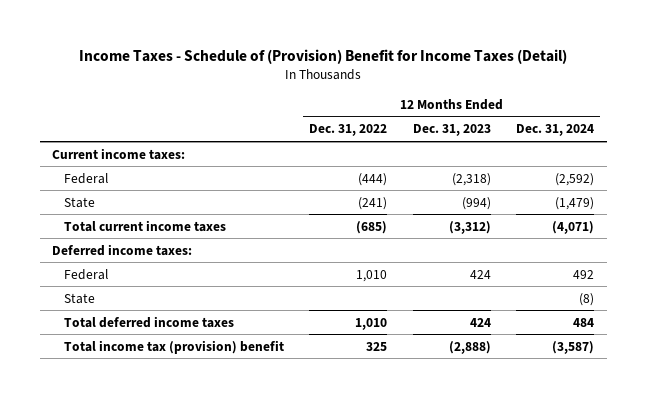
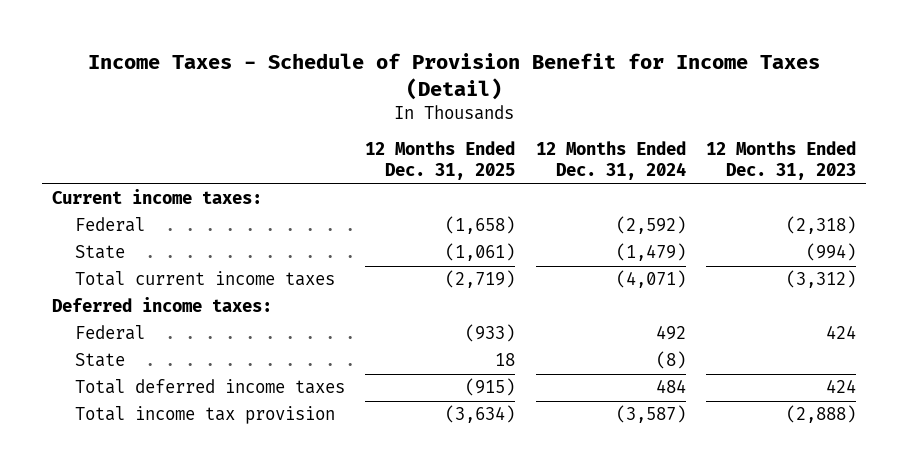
- Income Taxes - Schedule of (Provision) Benefit for Income Taxes (Detail)
+ Income Taxes - Schedule of Provision Benefit for Income Taxes (Detail)
- | 12 Months Ended Dec. 31, 2022 | 12 Months Ended Dec. 31, 2023 | 12 Months Ended Dec. 31, 2024
+ | 12 Months Ended Dec. 31, 2025 | 12 Months Ended Dec. 31, 2024 | 12 Months Ended Dec. 31, 2023
- Total income tax (provision) benefit | 325 | (2,888) | (3,587)
+ Total income tax provision | (3,634) | (3,587) | (2,888)

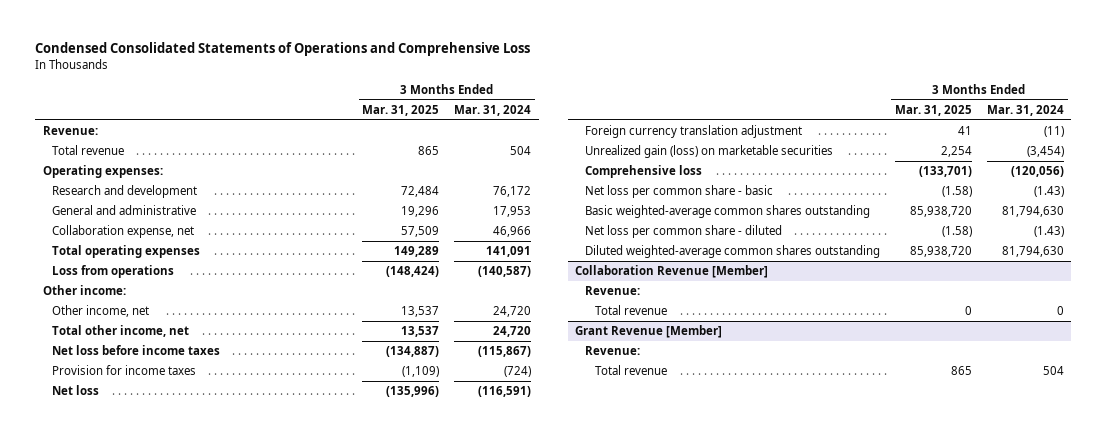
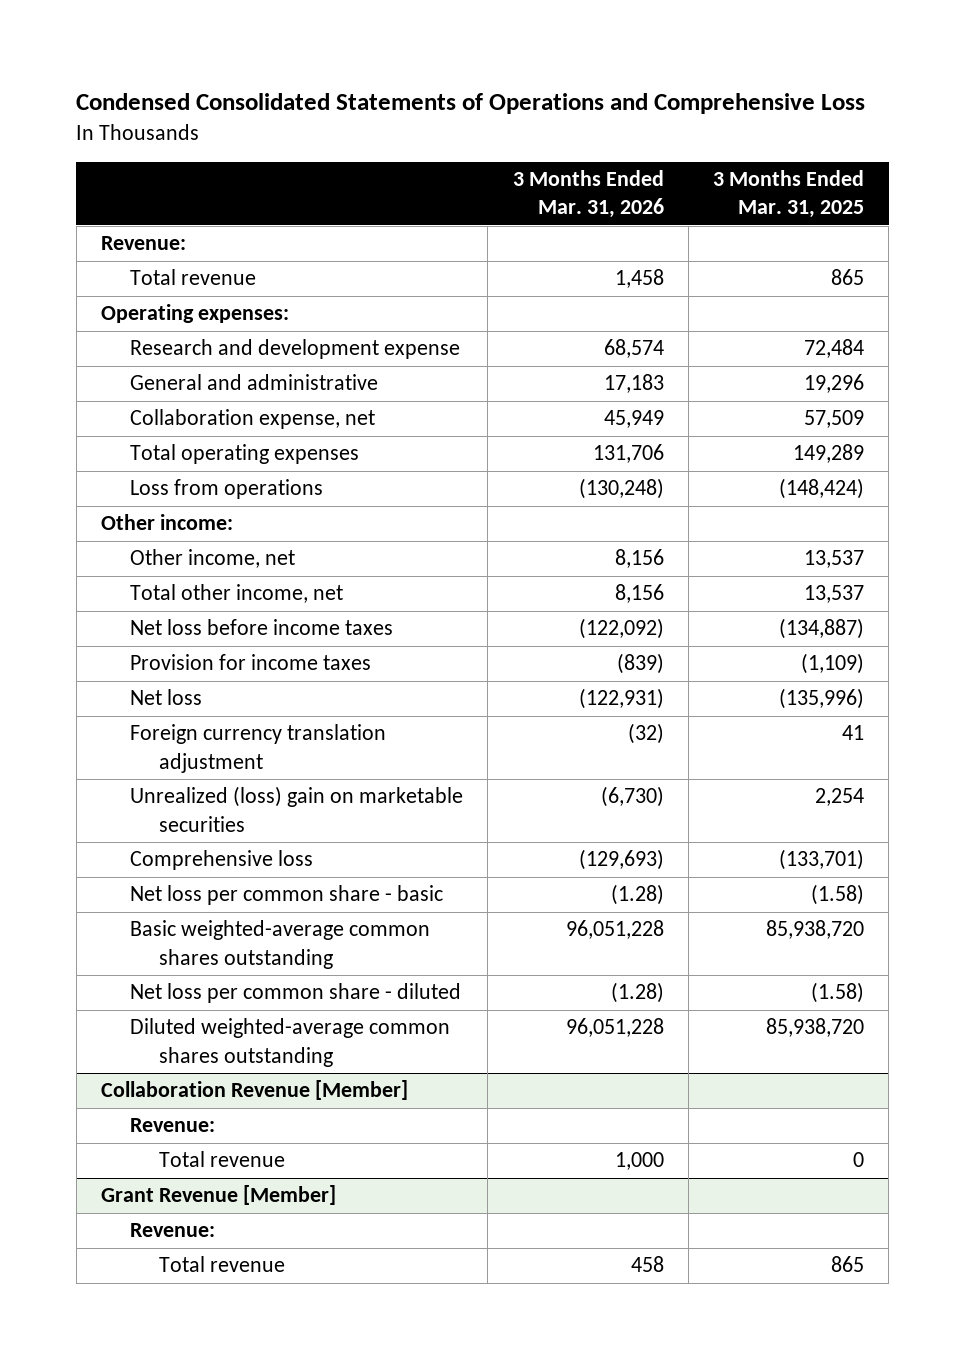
- | 3 Months Ended Mar. 31, 2025 | 3 Months Ended Mar. 31, 2024
+ | 3 Months Ended Mar. 31, 2026 | 3 Months Ended Mar. 31, 2025
- Research and development | 72,484 | 76,172
+ Research and development expense | 68,574 | 72,484
- Unrealized gain (loss) on marketable securities | 2,254 | (3,454)
+ Unrealized (loss) gain on marketable securities | (6,730) | 2,254

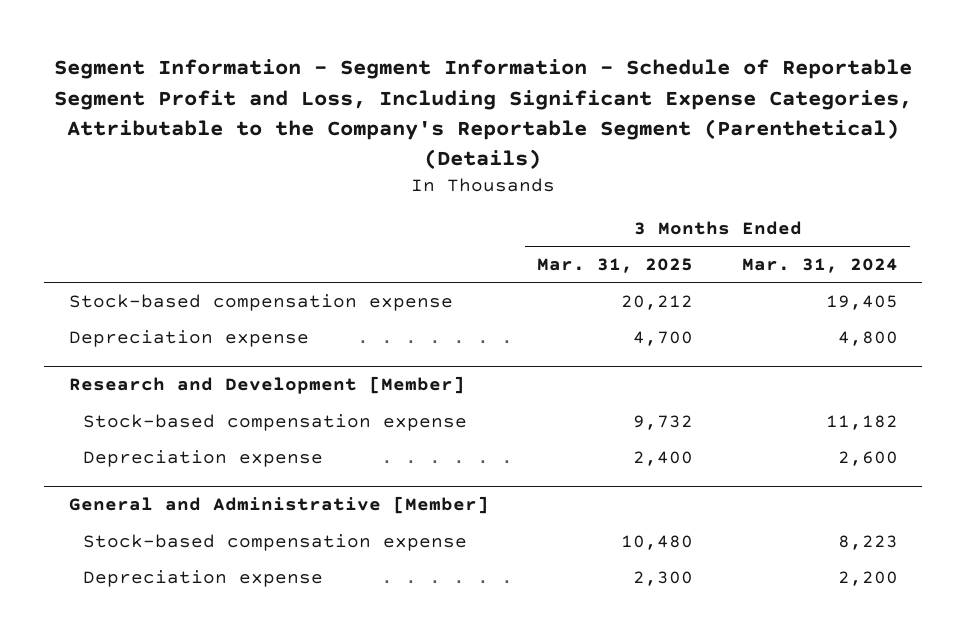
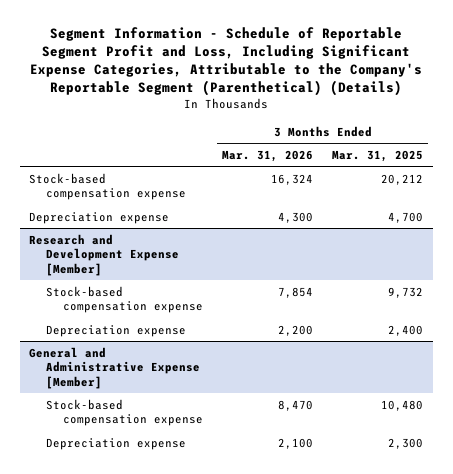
- Segment Information - Segment Information - Schedule of Reportable Segment Profit and Loss, Including Significant Expense Categories, Attributable to the Company's Reportable Segment (Parenthetical) (Details)
+ Segment Information - Schedule of Reportable Segment Profit and Loss, Including Significant Expense Categories, Attributable to the Company's Reportable Segment (Parenthetical) (Details)
- | 3 Months Ended Mar. 31, 2025 | 3 Months Ended Mar. 31, 2024
+ | 3 Months Ended Mar. 31, 2026 | 3 Months Ended Mar. 31, 2025
- Research and Development [Member]
+ Research and Development Expense [Member]
- General and Administrative [Member]
+ General and Administrative Expense [Member]

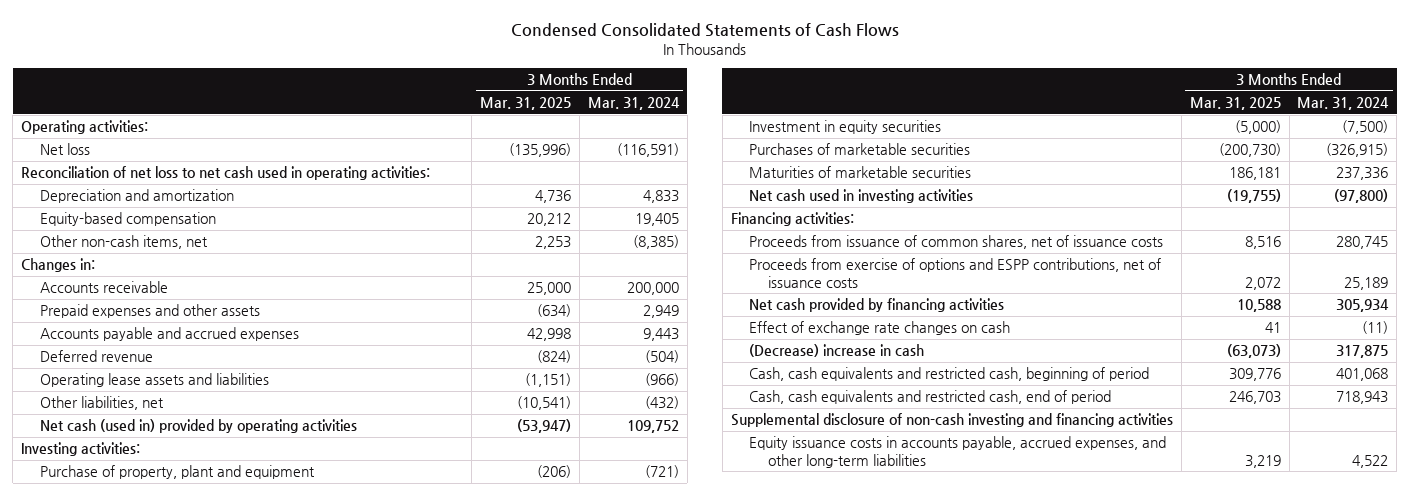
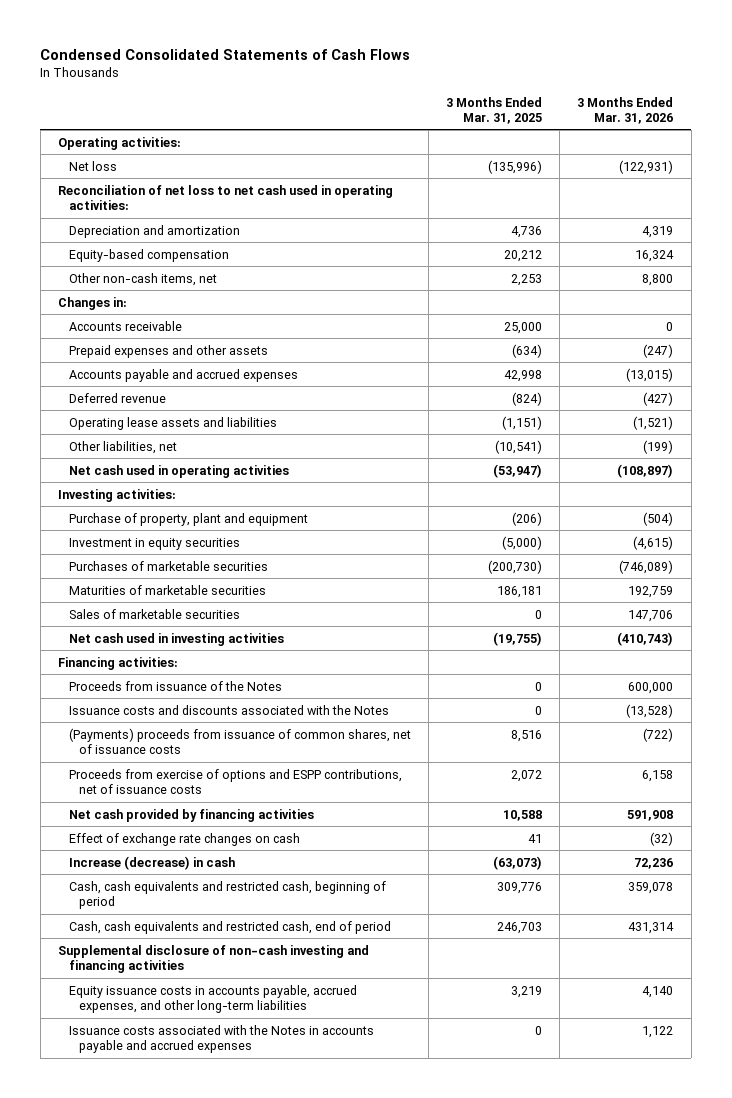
- | 3 Months Ended Mar. 31, 2025 | 3 Months Ended Mar. 31, 2024
+ | 3 Months Ended Mar. 31, 2025 | 3 Months Ended Mar. 31, 2026
- Net cash (used in) provided by operating activities | (53,947) | 109,752
+ Net cash used in operating activities | (53,947) | (108,897)
+ Sales of marketable securities | 0 | 147,706
- Proceeds from issuance of common shares, net of issuance costs | 8,516 | 280,745
+ Proceeds from issuance of the Notes | 0 | 600,000
+ Issuance costs and discounts associated with the Notes | 0 | (13,528)
+ (Payments) proceeds from issuance of common shares, net of issuance costs | 8,516 | (722)
- (Decrease) increase in cash | (63,073) | 317,875
+ Increase (decrease) in cash | (63,073) | 72,236
+ Issuance costs associated with the Notes in accounts payable and accrued expenses | 0 | 1,122

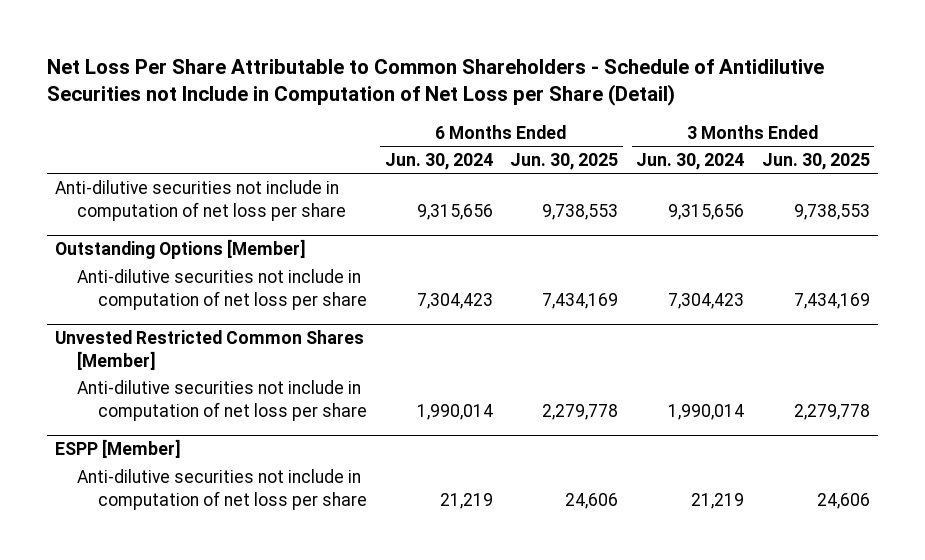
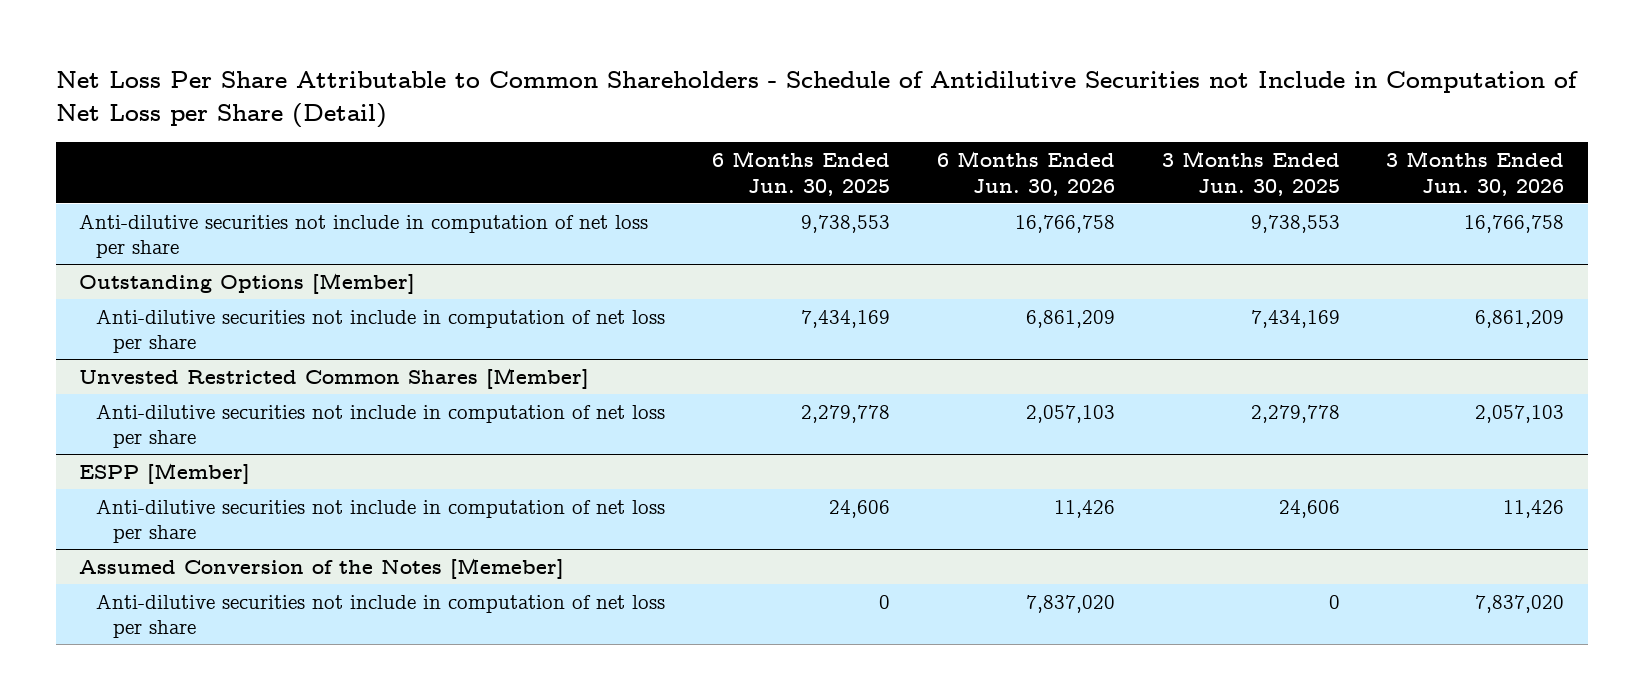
- | 6 Months Ended Jun. 30, 2024 | 6 Months Ended Jun. 30, 2025 | 3 Months Ended Jun. 30, 2024 | 3 Months Ended Jun. 30, 2025
+ | 6 Months Ended Jun. 30, 2025 | 6 Months Ended Jun. 30, 2026 | 3 Months Ended Jun. 30, 2025 | 3 Months Ended Jun. 30, 2026
+ Assumed Conversion of the Notes [Memeber]
+ Anti-dilutive securities not include in computation of net loss per share | 0 | 7,837,020 | 0 | 7,837,020

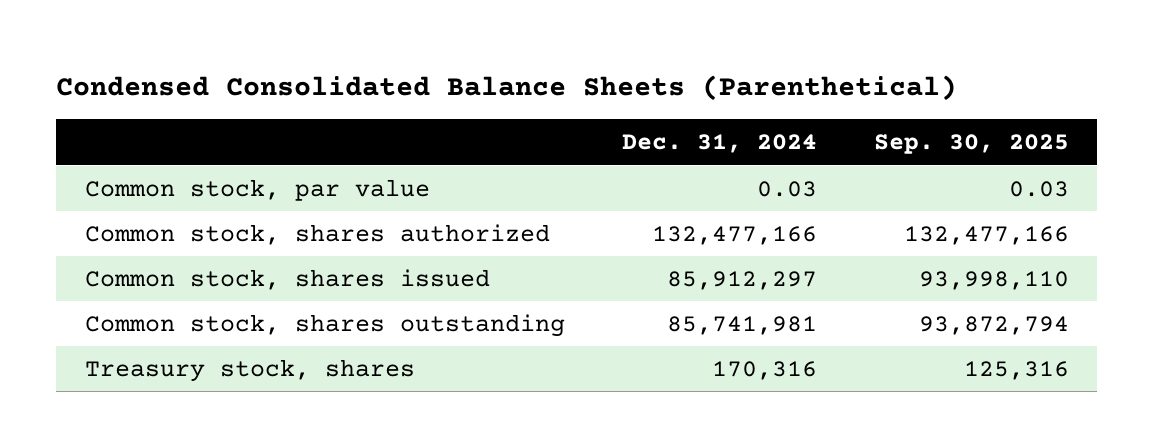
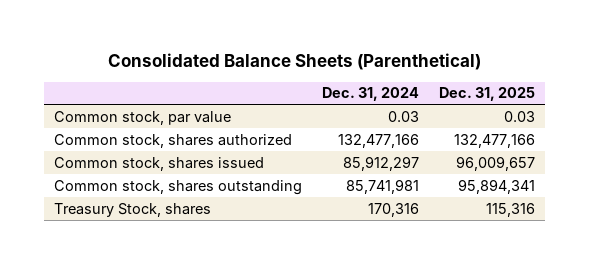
- Condensed Consolidated Balance Sheets (Parenthetical)
+ Consolidated Balance Sheets (Parenthetical)
- | Dec. 31, 2024 | Sep. 30, 2025
+ | Dec. 31, 2024 | Dec. 31, 2025
- Treasury stock, shares | 170,316 | 125,316
+ Treasury Stock, shares | 170,316 | 115,316

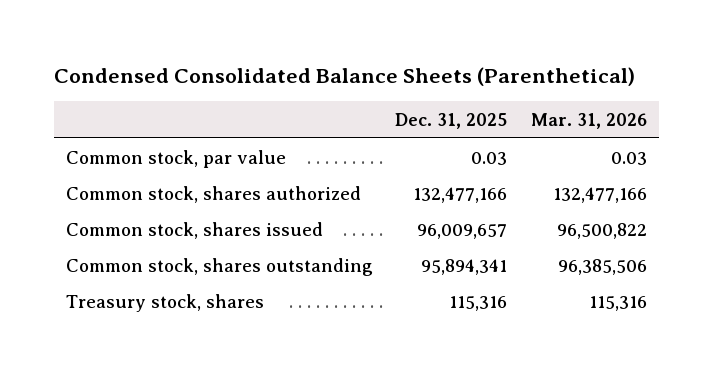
- Consolidated Balance Sheets (Parenthetical)
+ Condensed Consolidated Balance Sheets (Parenthetical)
- | Dec. 31, 2024 | Dec. 31, 2025
+ | Dec. 31, 2025 | Mar. 31, 2026
- Treasury Stock, shares | 170,316 | 115,316
+ Treasury stock, shares | 115,316 | 115,316

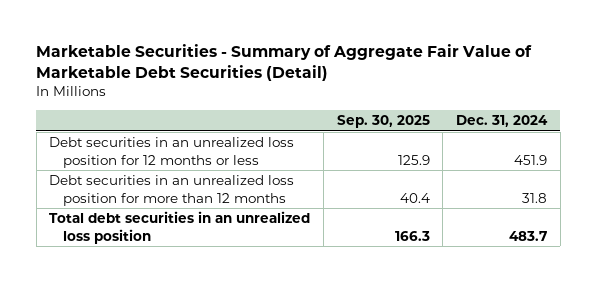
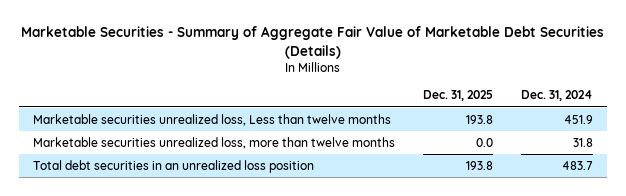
- Marketable Securities - Summary of Aggregate Fair Value of Marketable Debt Securities (Detail)
+ Marketable Securities - Summary of Aggregate Fair Value of Marketable Debt Securities (Details)
- | Sep. 30, 2025 | Dec. 31, 2024
+ | Dec. 31, 2025 | Dec. 31, 2024
- Debt securities in an unrealized loss position for 12 months or less | 125.9 | 451.9
- Debt securities in an unrealized loss position for more than 12 months | 40.4 | 31.8
+ Marketable securities unrealized loss, Less than twelve months | 193.8 | 451.9
+ Marketable securities unrealized loss, more than twelve months | 0.0 | 31.8

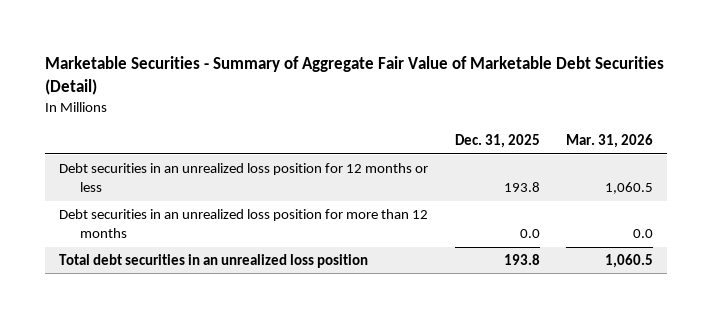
- Marketable Securities - Summary of Aggregate Fair Value of Marketable Debt Securities (Details)
+ Marketable Securities - Summary of Aggregate Fair Value of Marketable Debt Securities (Detail)
- | Dec. 31, 2025 | Dec. 31, 2024
+ | Dec. 31, 2025 | Mar. 31, 2026
- Marketable securities unrealized loss, Less than twelve months | 193.8 | 451.9
- Marketable securities unrealized loss, more than twelve months | 0.0 | 31.8
+ Debt securities in an unrealized loss position for 12 months or less | 193.8 | 1,060.5
+ Debt securities in an unrealized loss position for more than 12 months | 0.0 | 0.0

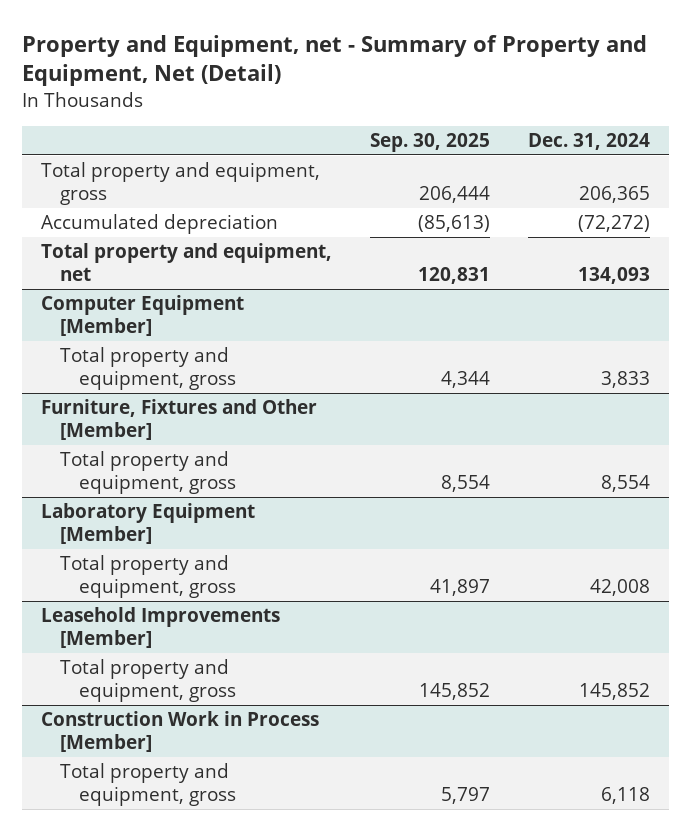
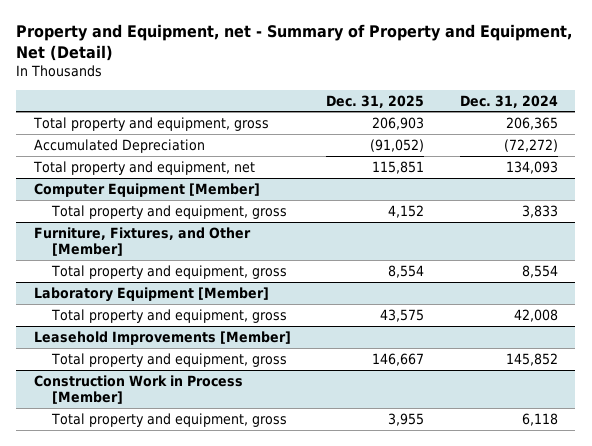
- | Sep. 30, 2025 | Dec. 31, 2024
+ | Dec. 31, 2025 | Dec. 31, 2024
- Accumulated depreciation | (85,613) | (72,272)
+ Accumulated Depreciation | (91,052) | (72,272)
- Furniture, Fixtures and Other [Member]
+ Furniture, Fixtures, and Other [Member]

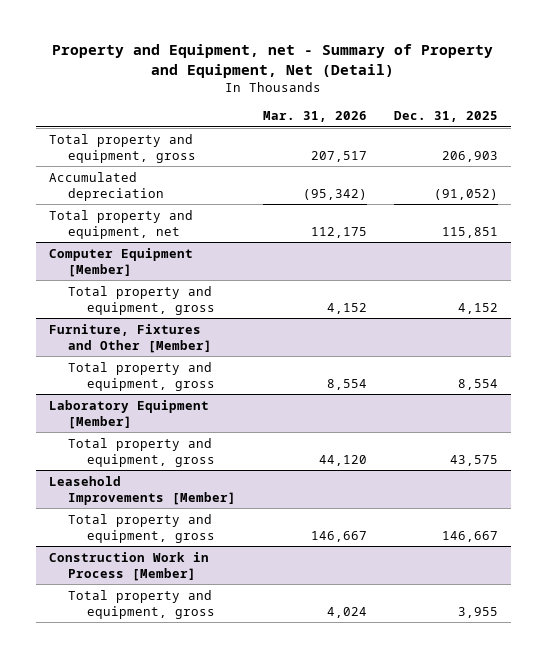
- | Dec. 31, 2025 | Dec. 31, 2024
+ | Mar. 31, 2026 | Dec. 31, 2025
- Accumulated Depreciation | (91,052) | (72,272)
+ Accumulated depreciation | (95,342) | (91,052)
- Furniture, Fixtures, and Other [Member]
+ Furniture, Fixtures and Other [Member]

